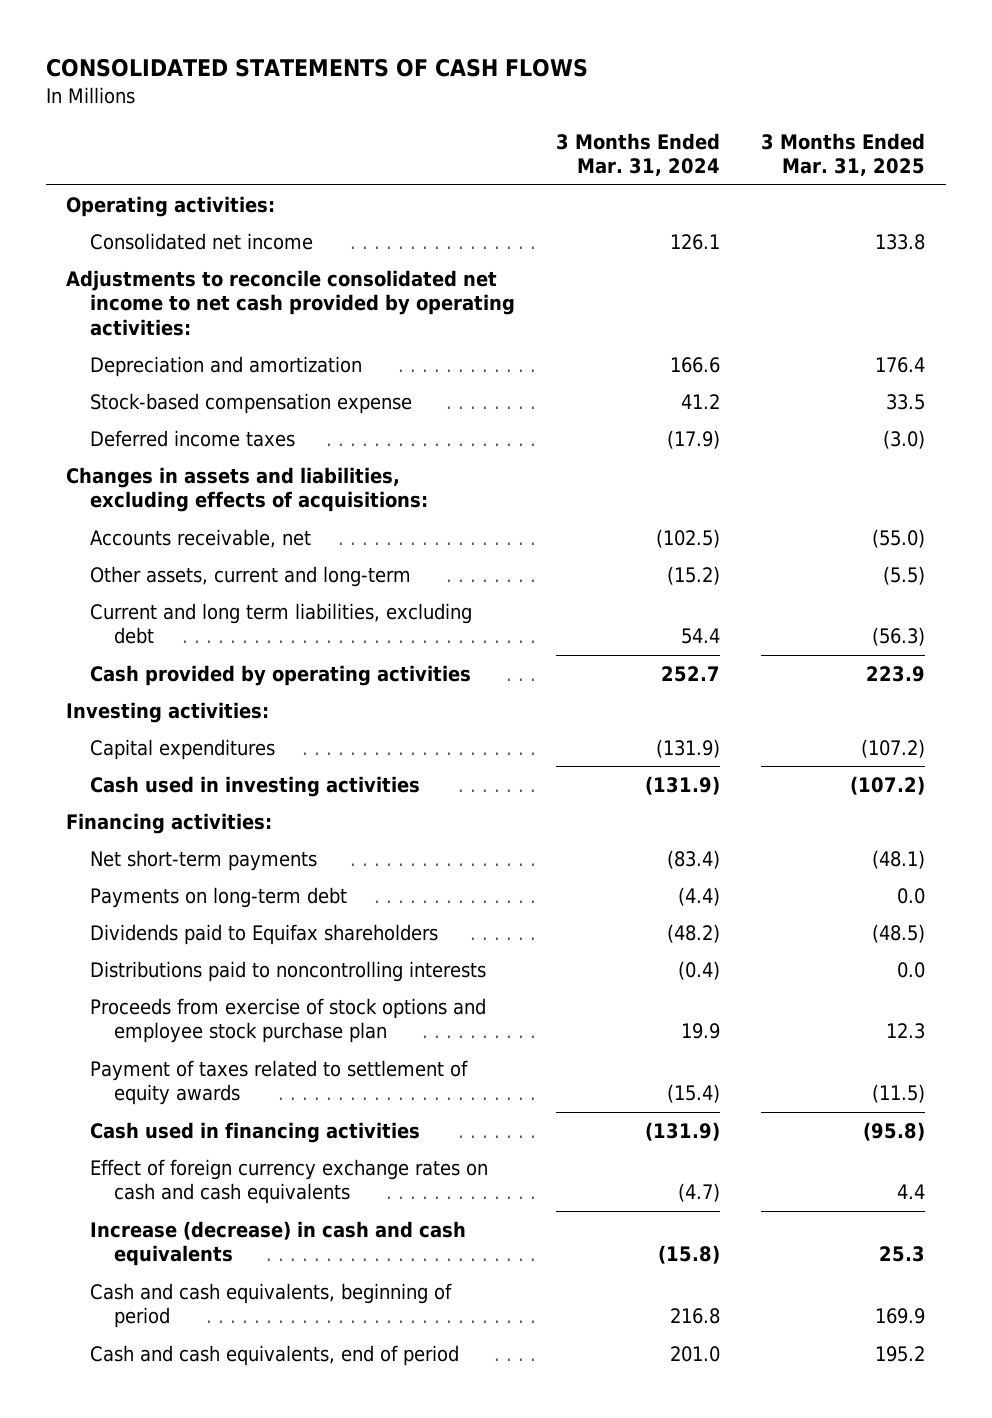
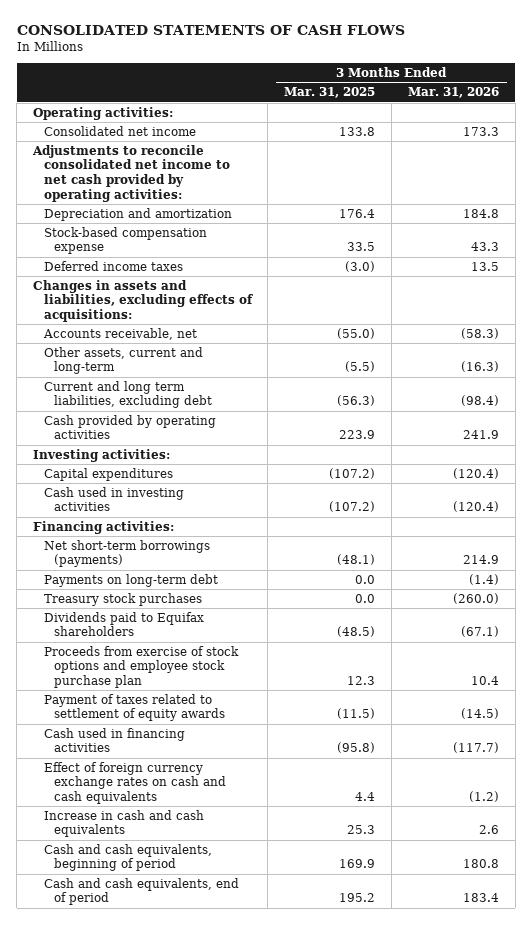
- | 3 Months Ended Mar. 31, 2024 | 3 Months Ended Mar. 31, 2025
+ | 3 Months Ended Mar. 31, 2025 | 3 Months Ended Mar. 31, 2026
- Net short-term payments | (83.4) | (48.1)
+ Net short-term borrowings (payments) | (48.1) | 214.9
+ Treasury stock purchases | 0.0 | (260.0)
- Distributions paid to noncontrolling interests | (0.4) | 0.0
- Increase (decrease) in cash and cash equivalents | (15.8) | 25.3
+ Increase in cash and cash equivalents | 25.3 | 2.6

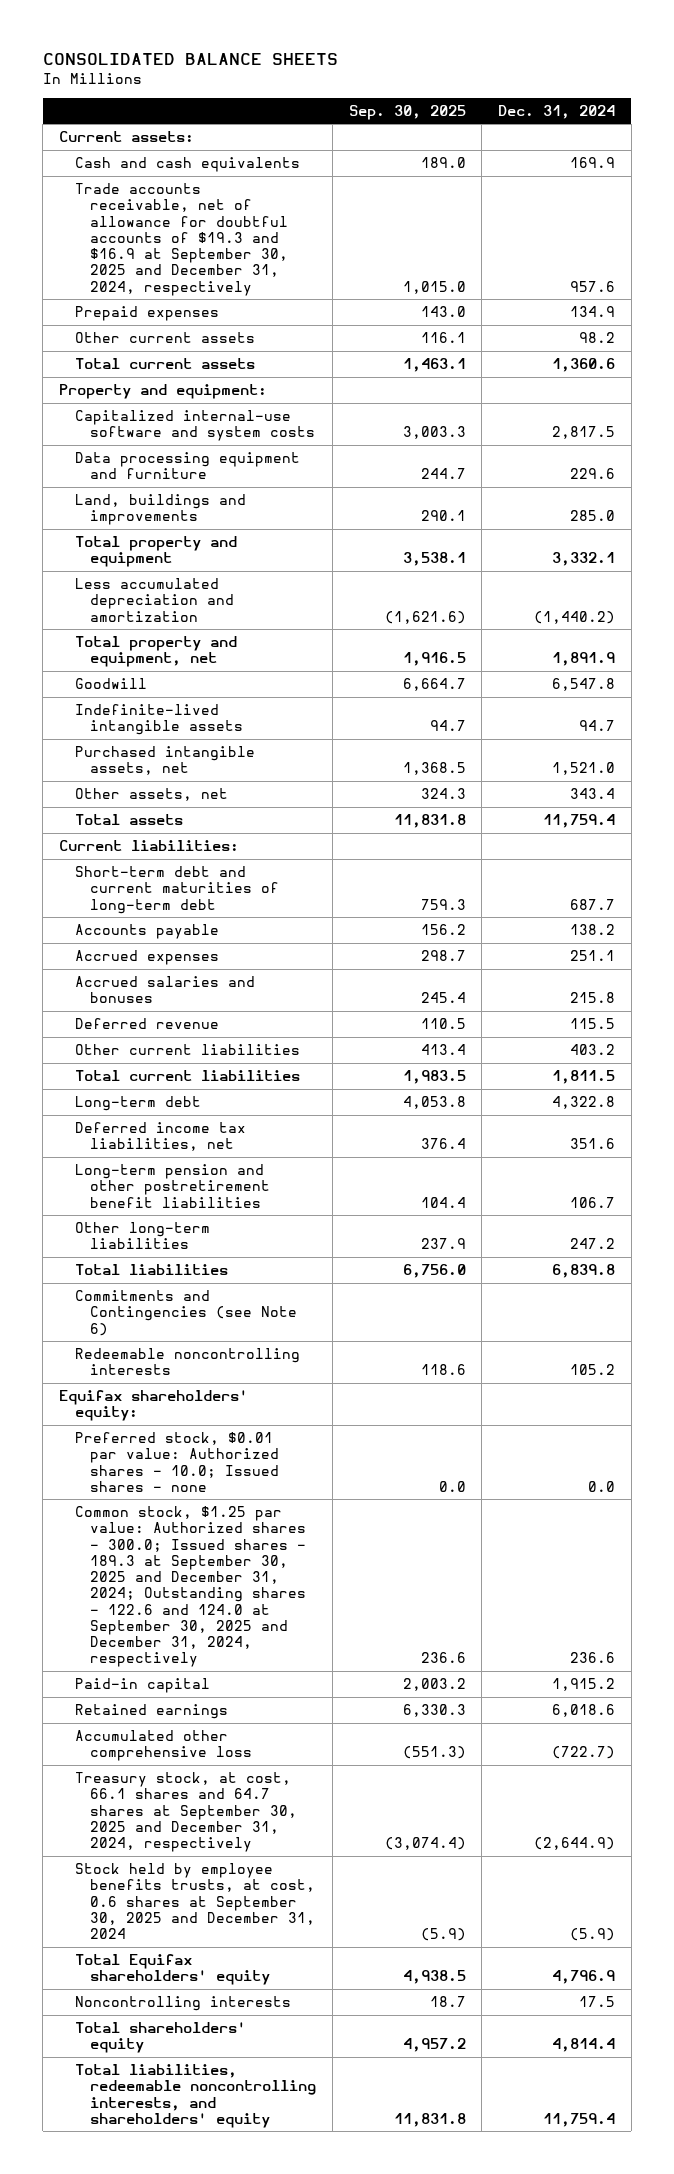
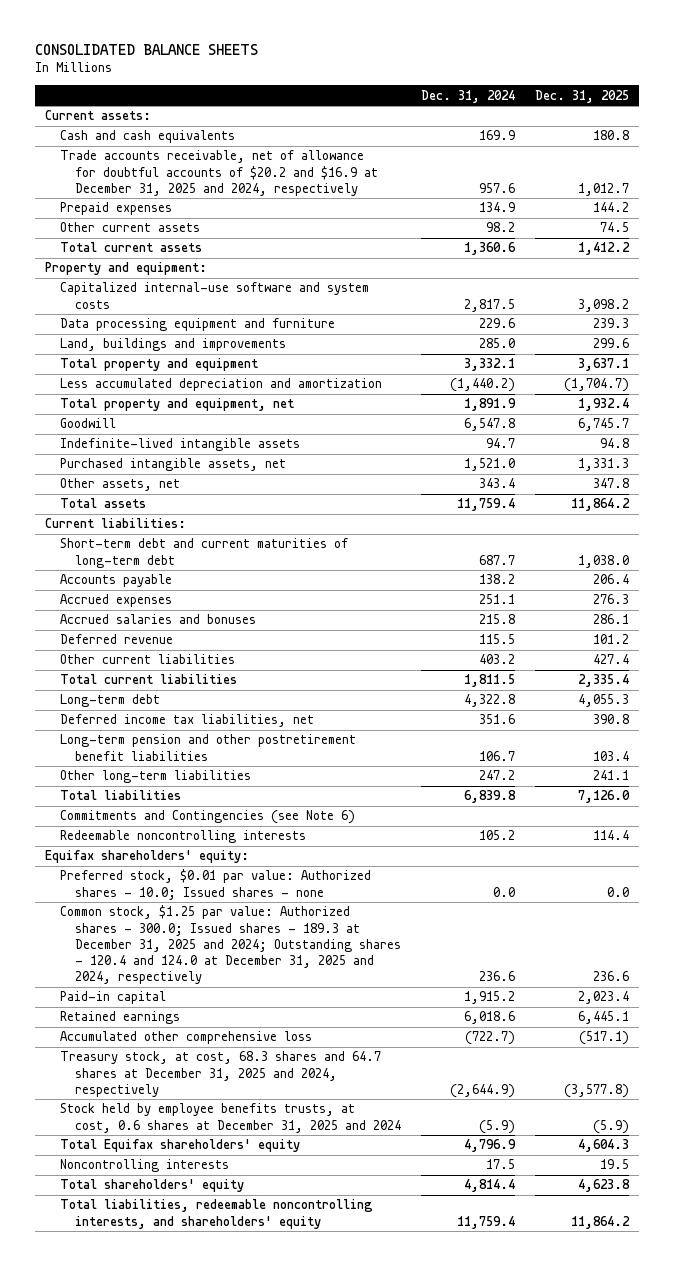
- | Sep. 30, 2025 | Dec. 31, 2024
+ | Dec. 31, 2024 | Dec. 31, 2025
- Trade accounts receivable, net of allowance for doubtful accounts of $19.3 and $16.9 at September 30, 2025 and December 31, 2024, respectively | 1,015.0 | 957.6
+ Trade accounts receivable, net of allowance for doubtful accounts of $20.2 and $16.9 at December 31, 2025 and 2024, respectively | 957.6 | 1,012.7
- Common stock, $1.25 par value: Authorized shares - 300.0; Issued shares - 189.3 at September 30, 2025 and December 31, 2024; Outstanding shares - 122.6 and 124.0 at September 30, 2025 and December 31, 2024, respectively | 236.6 | 236.6
+ Common stock, $1.25 par value: Authorized shares - 300.0; Issued shares - 189.3 at December 31, 2025 and 2024; Outstanding shares - 120.4 and 124.0 at December 31, 2025 and 2024, respectively | 236.6 | 236.6
- Treasury stock, at cost, 66.1 shares and 64.7 shares at September 30, 2025 and December 31, 2024, respectively | (3,074.4) | (2,644.9)
- Stock held by employee benefits trusts, at cost, 0.6 shares at September 30, 2025 and December 31, 2024 | (5.9) | (5.9)
+ Treasury stock, at cost, 68.3 shares and 64.7 shares at December 31, 2025 and 2024, respectively | (2,644.9) | (3,577.8)
+ Stock held by employee benefits trusts, at cost, 0.6 shares at December 31, 2025 and 2024 | (5.9) | (5.9)

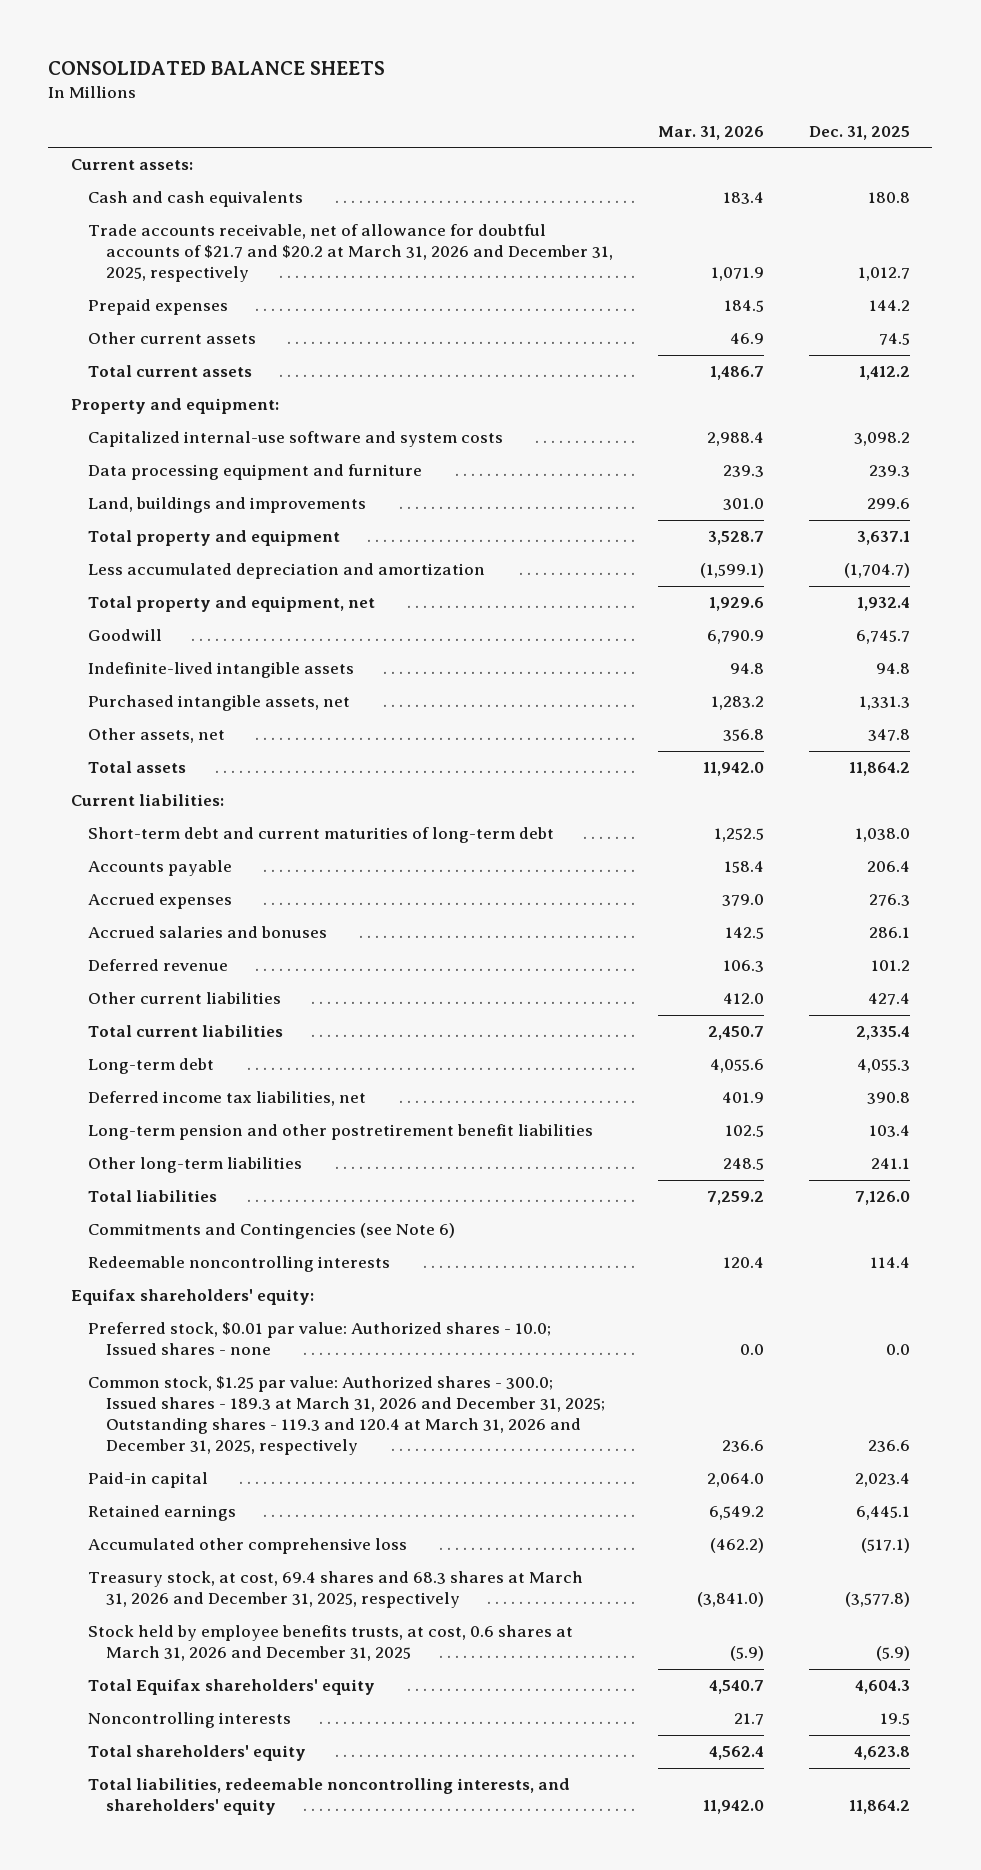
- | Dec. 31, 2024 | Dec. 31, 2025
+ | Mar. 31, 2026 | Dec. 31, 2025
- Trade accounts receivable, net of allowance for doubtful accounts of $20.2 and $16.9 at December 31, 2025 and 2024, respectively | 957.6 | 1,012.7
+ Trade accounts receivable, net of allowance for doubtful accounts of $21.7 and $20.2 at March 31, 2026 and December 31, 2025, respectively | 1,071.9 | 1,012.7
- Common stock, $1.25 par value: Authorized shares - 300.0; Issued shares - 189.3 at December 31, 2025 and 2024; Outstanding shares - 120.4 and 124.0 at December 31, 2025 and 2024, respectively | 236.6 | 236.6
+ Common stock, $1.25 par value: Authorized shares - 300.0; Issued shares - 189.3 at March 31, 2026 and December 31, 2025; Outstanding shares - 119.3 and 120.4 at March 31, 2026 and December 31, 2025, respectively | 236.6 | 236.6
- Treasury stock, at cost, 68.3 shares and 64.7 shares at December 31, 2025 and 2024, respectively | (2,644.9) | (3,577.8)
- Stock held by employee benefits trusts, at cost, 0.6 shares at December 31, 2025 and 2024 | (5.9) | (5.9)
+ Treasury stock, at cost, 69.4 shares and 68.3 shares at March 31, 2026 and December 31, 2025, respectively | (3,841.0) | (3,577.8)
+ Stock held by employee benefits trusts, at cost, 0.6 shares at March 31, 2026 and December 31, 2025 | (5.9) | (5.9)

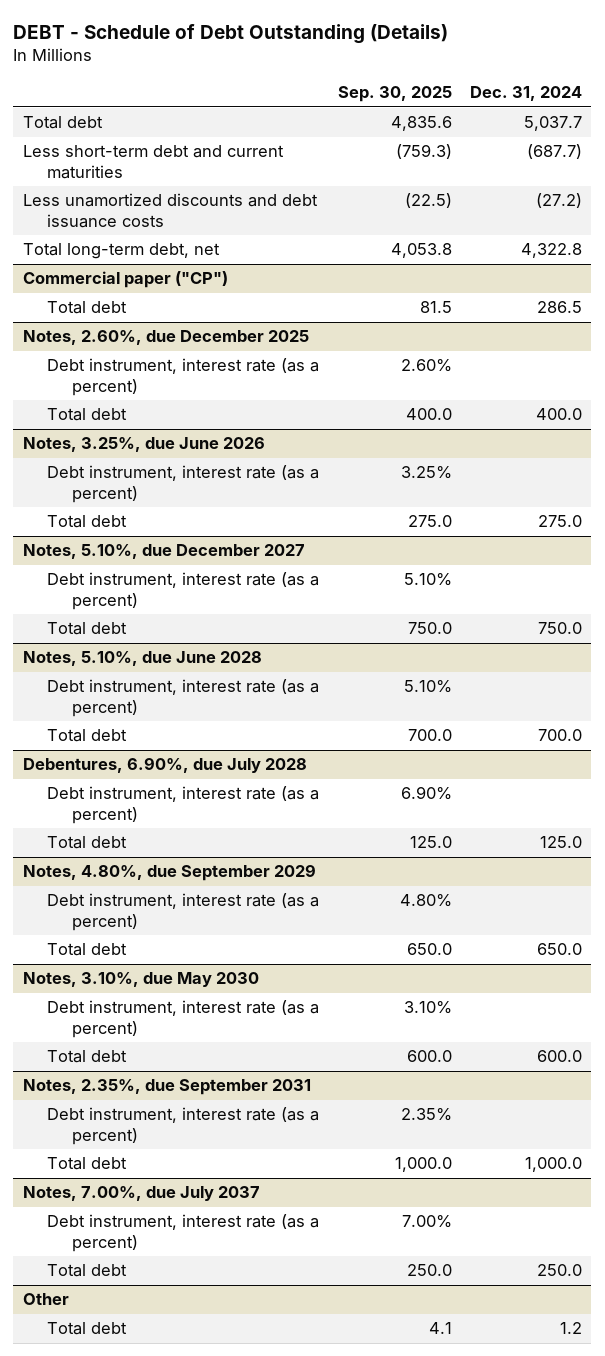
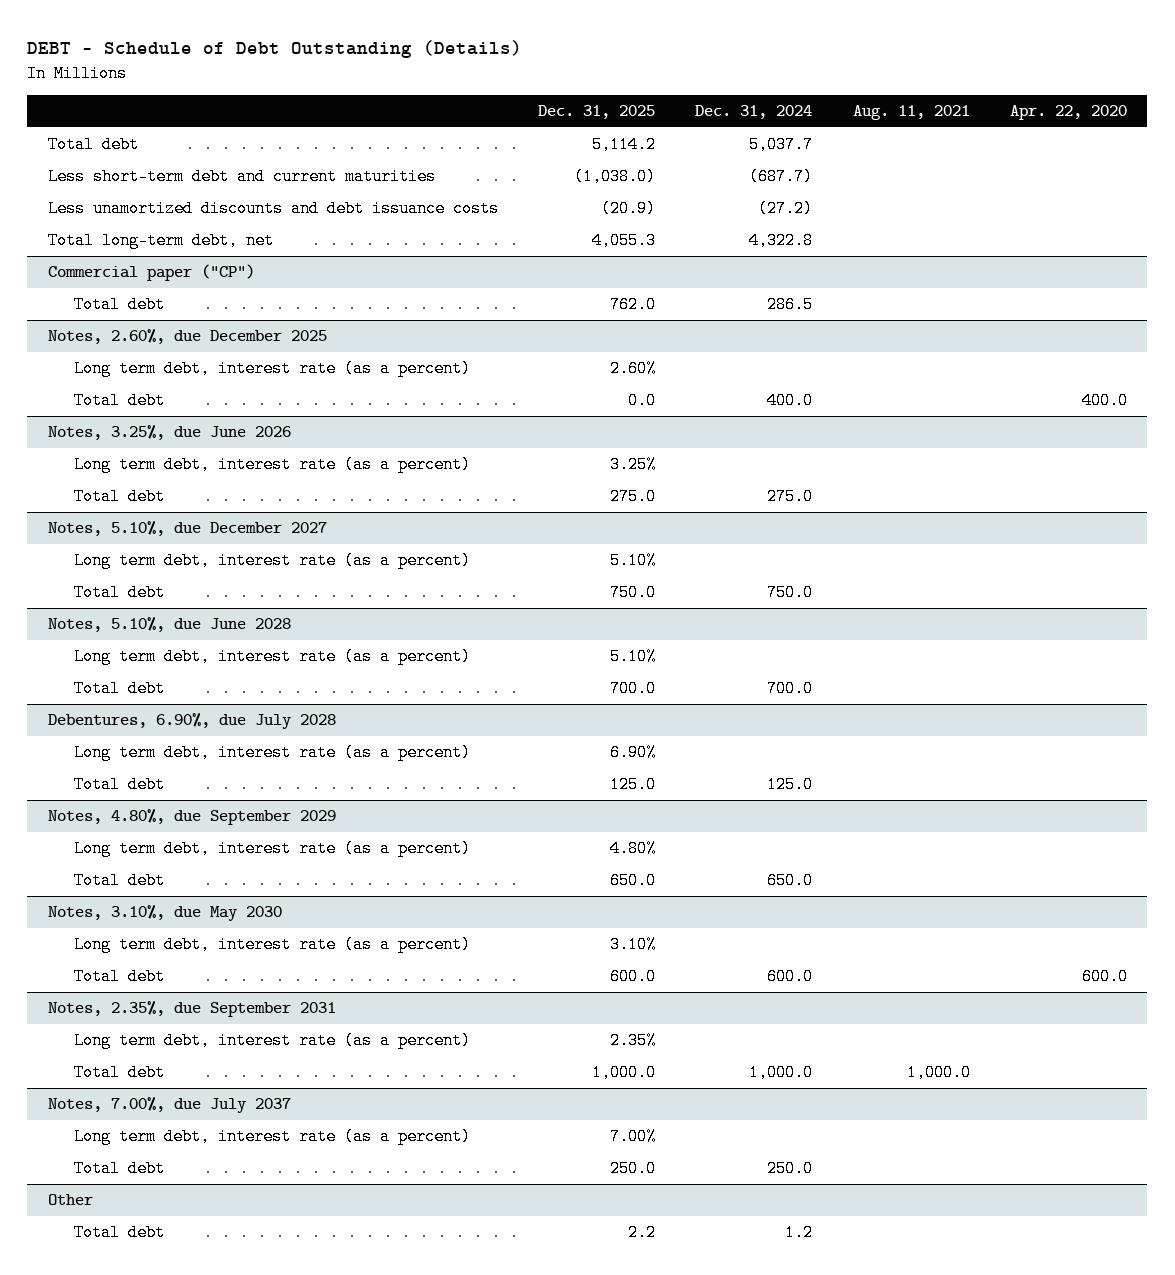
- | Sep. 30, 2025 | Dec. 31, 2024
+ | Dec. 31, 2025 | Dec. 31, 2024 | Aug. 11, 2021 | Apr. 22, 2020
@ Notes, 2.60%, due December 2025
- Debt instrument, interest rate (as a percent) | 2.60% |
+ Long term debt, interest rate (as a percent) | 2.60% | | |
@ Notes, 3.25%, due June 2026
- Debt instrument, interest rate (as a percent) | 3.25% |
+ Long term debt, interest rate (as a percent) | 3.25% | | |
@ Notes, 5.10%, due December 2027
- Debt instrument, interest rate (as a percent) | 5.10% |
+ Long term debt, interest rate (as a percent) | 5.10% | | |
@ Notes, 5.10%, due June 2028
- Debt instrument, interest rate (as a percent) | 5.10% |
+ Long term debt, interest rate (as a percent) | 5.10% | | |
@ Debentures, 6.90%, due July 2028
- Debt instrument, interest rate (as a percent) | 6.90% |
+ Long term debt, interest rate (as a percent) | 6.90% | | |
@ Notes, 4.80%, due September 2029
- Debt instrument, interest rate (as a percent) | 4.80% |
+ Long term debt, interest rate (as a percent) | 4.80% | | |
@ Notes, 3.10%, due May 2030
- Debt instrument, interest rate (as a percent) | 3.10% |
+ Long term debt, interest rate (as a percent) | 3.10% | | |
@ Notes, 2.35%, due September 2031
- Debt instrument, interest rate (as a percent) | 2.35% |
+ Long term debt, interest rate (as a percent) | 2.35% | | |
@ Notes, 7.00%, due July 2037
- Debt instrument, interest rate (as a percent) | 7.00% |
+ Long term debt, interest rate (as a percent) | 7.00% | | |

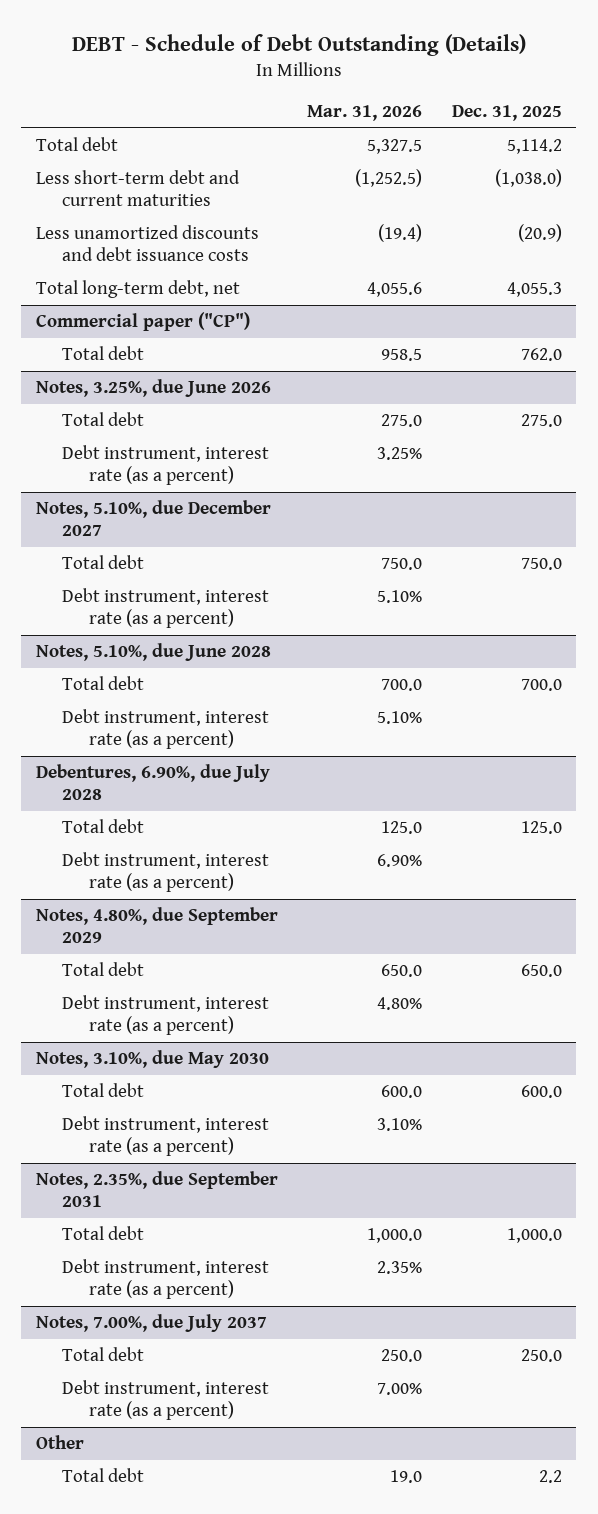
- | Dec. 31, 2025 | Dec. 31, 2024 | Aug. 11, 2021 | Apr. 22, 2020
+ | Mar. 31, 2026 | Dec. 31, 2025
- Notes, 2.60%, due December 2025
- Long term debt, interest rate (as a percent) | 2.60% | | |
- Total debt | 0.0 | 400.0 | | 400.0
@ Notes, 3.25%, due June 2026
- Long term debt, interest rate (as a percent) | 3.25% | | |
+ Debt instrument, interest rate (as a percent) | 3.25% |
@ Notes, 5.10%, due December 2027
- Long term debt, interest rate (as a percent) | 5.10% | | |
+ Debt instrument, interest rate (as a percent) | 5.10% |
@ Notes, 5.10%, due June 2028
- Long term debt, interest rate (as a percent) | 5.10% | | |
+ Debt instrument, interest rate (as a percent) | 5.10% |
@ Debentures, 6.90%, due July 2028
- Long term debt, interest rate (as a percent) | 6.90% | | |
+ Debt instrument, interest rate (as a percent) | 6.90% |
@ Notes, 4.80%, due September 2029
- Long term debt, interest rate (as a percent) | 4.80% | | |
+ Debt instrument, interest rate (as a percent) | 4.80% |
@ Notes, 3.10%, due May 2030
- Long term debt, interest rate (as a percent) | 3.10% | | |
+ Debt instrument, interest rate (as a percent) | 3.10% |
@ Notes, 2.35%, due September 2031
- Long term debt, interest rate (as a percent) | 2.35% | | |
+ Debt instrument, interest rate (as a percent) | 2.35% |
@ Notes, 7.00%, due July 2037
- Long term debt, interest rate (as a percent) | 7.00% | | |
+ Debt instrument, interest rate (as a percent) | 7.00% |

